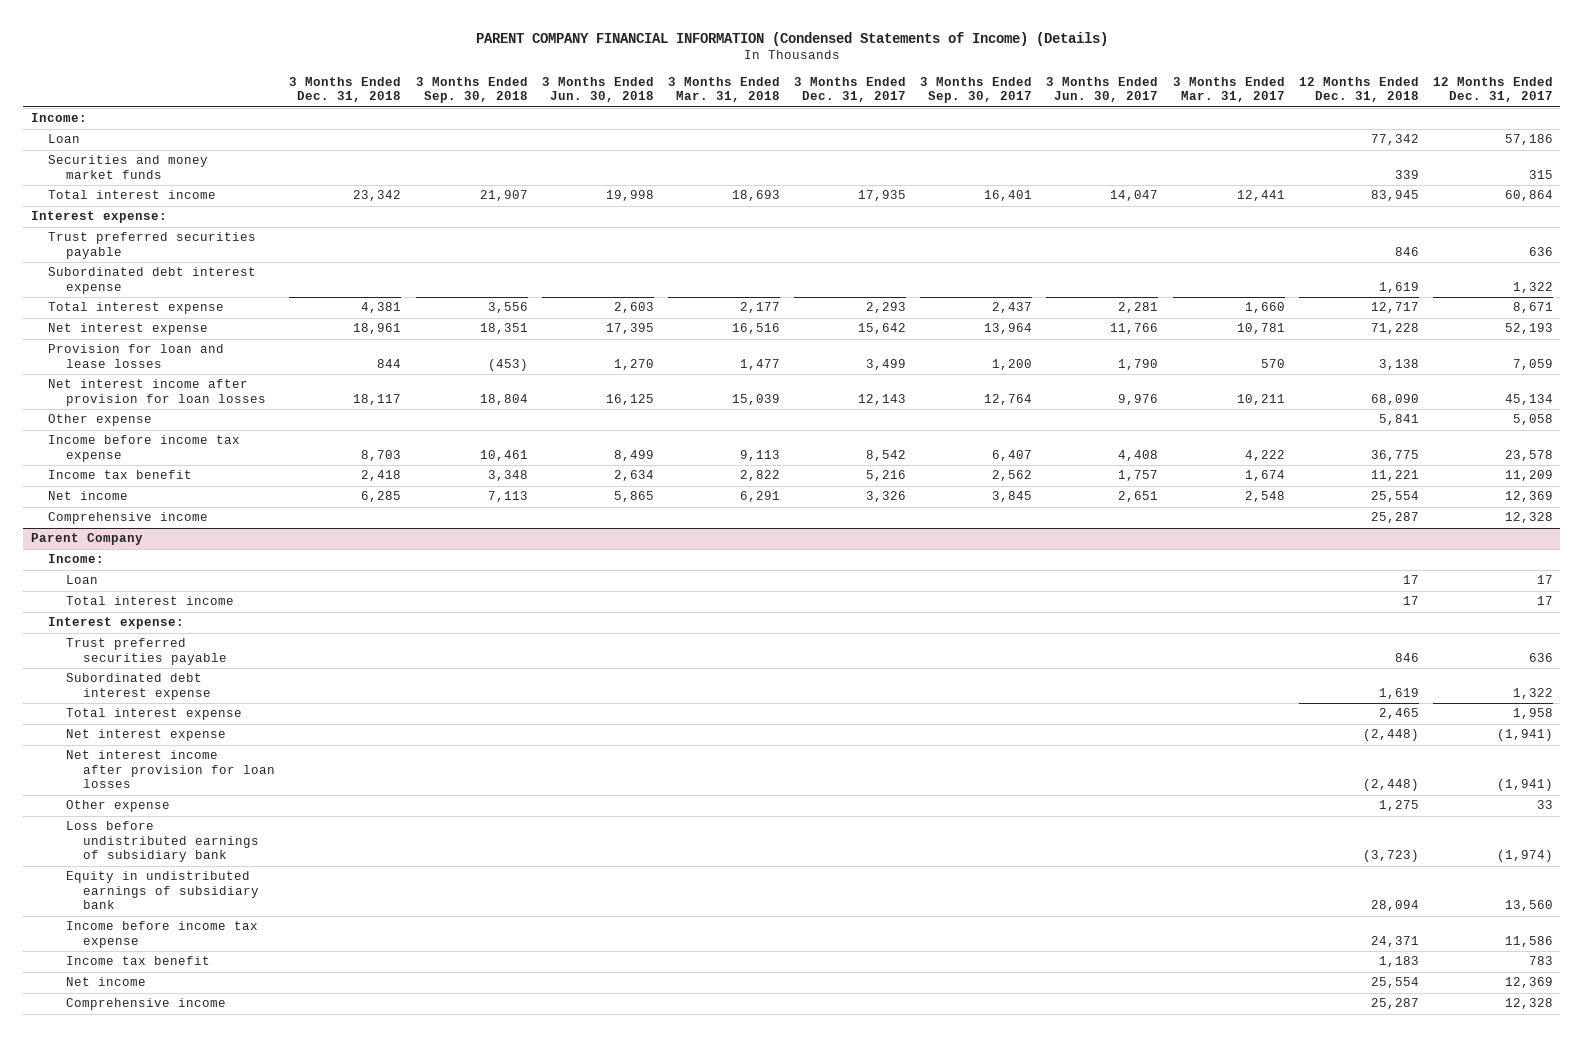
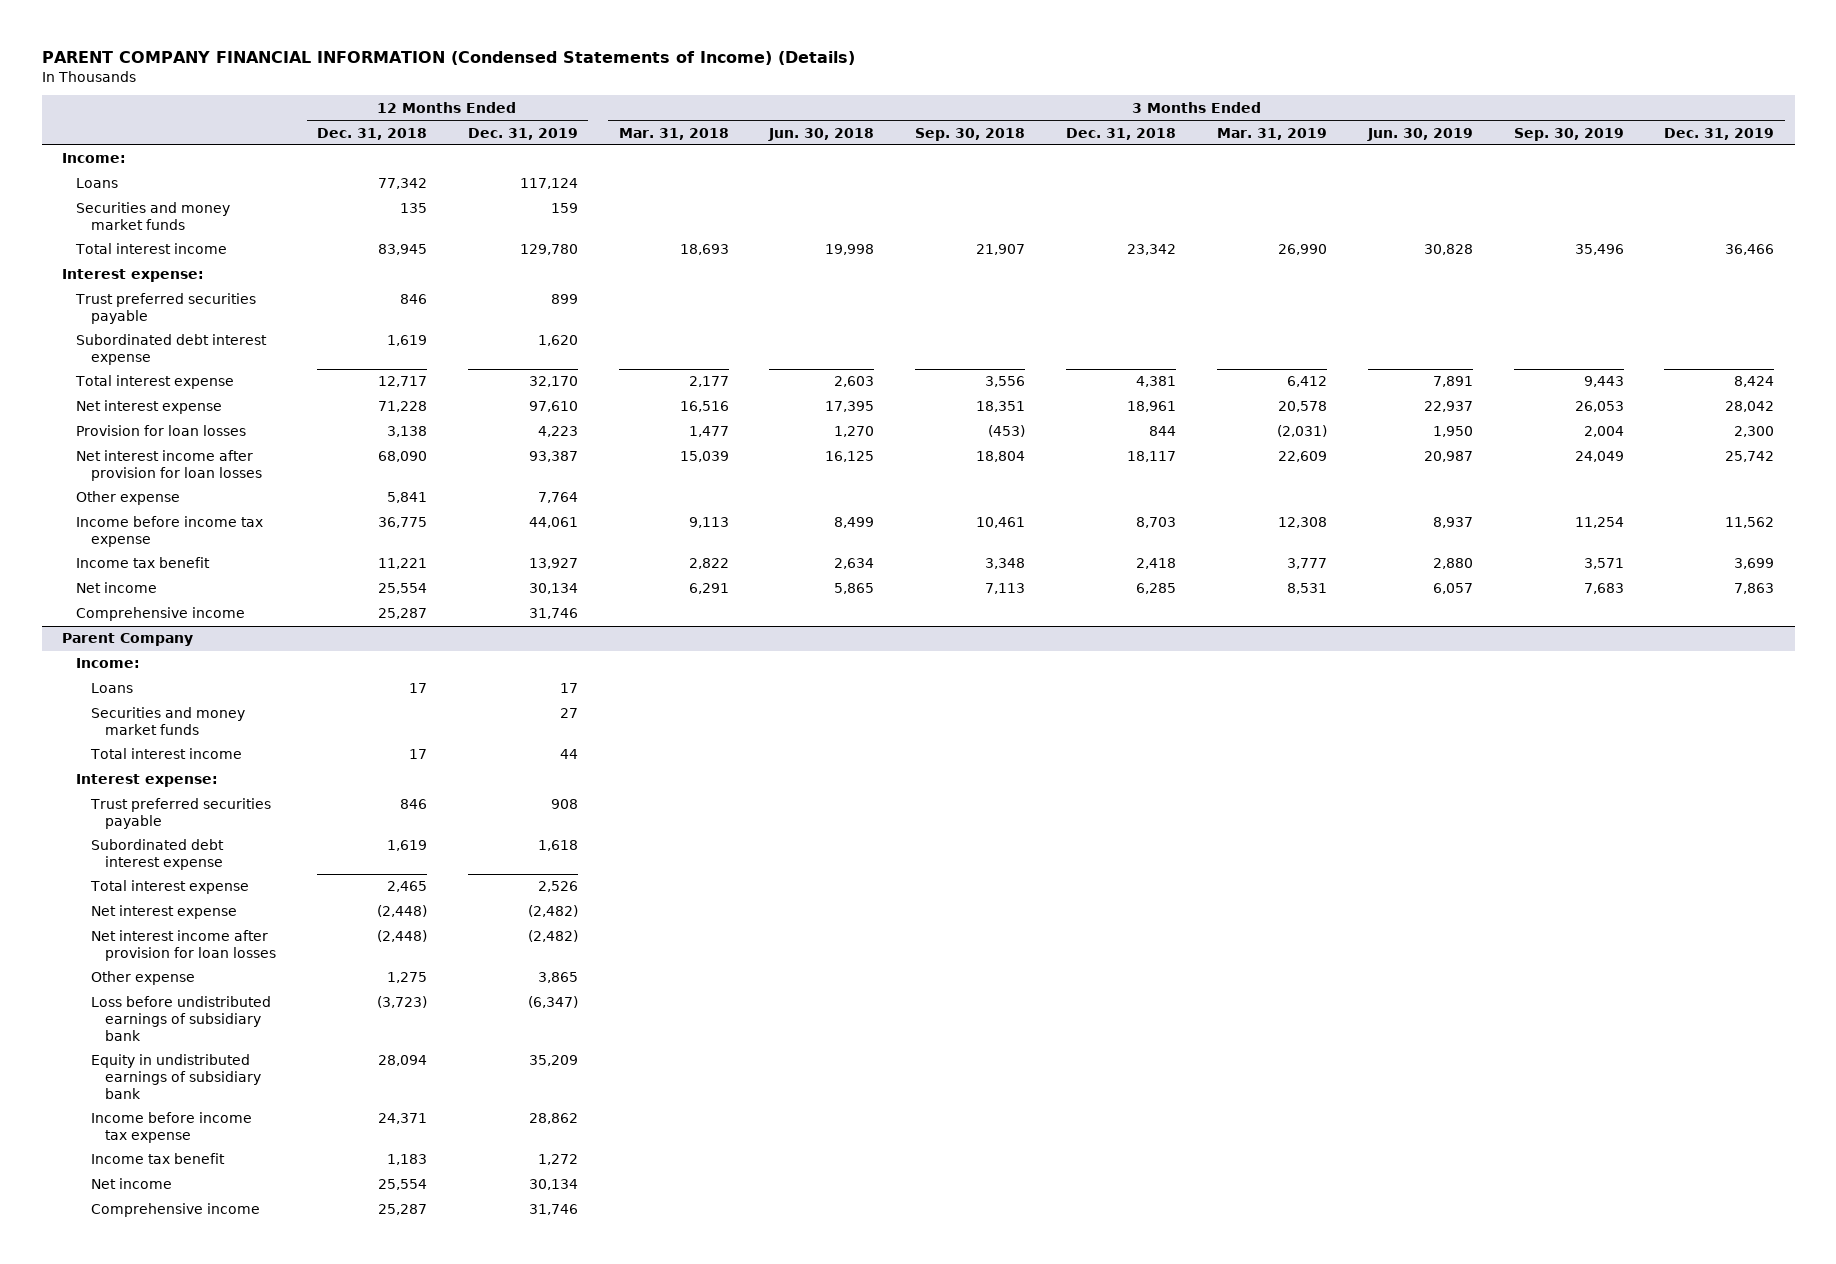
- | 3 Months Ended Dec. 31, 2018 | 3 Months Ended Sep. 30, 2018 | 3 Months Ended Jun. 30, 2018 | 3 Months Ended Mar. 31, 2018 | 3 Months Ended Dec. 31, 2017 | 3 Months Ended Sep. 30, 2017 | 3 Months Ended Jun. 30, 2017 | 3 Months Ended Mar. 31, 2017 | 12 Months Ended Dec. 31, 2018 | 12 Months Ended Dec. 31, 2017
+ | 12 Months Ended Dec. 31, 2018 | 12 Months Ended Dec. 31, 2019 | 3 Months Ended Mar. 31, 2018 | 3 Months Ended Jun. 30, 2018 | 3 Months Ended Sep. 30, 2018 | 3 Months Ended Dec. 31, 2018 | 3 Months Ended Mar. 31, 2019 | 3 Months Ended Jun. 30, 2019 | 3 Months Ended Sep. 30, 2019 | 3 Months Ended Dec. 31, 2019
- Loan | | | | | | | | | 77,342 | 57,186
- Securities and money market funds | | | | | | | | | 339 | 315
+ Loans | 77,342 | 117,124 | | | | | | | |
+ Securities and money market funds | 135 | 159 | | | | | | | |
- Provision for loan and lease losses | 844 | (453) | 1,270 | 1,477 | 3,499 | 1,200 | 1,790 | 570 | 3,138 | 7,059
+ Provision for loan losses | 3,138 | 4,223 | 1,477 | 1,270 | (453) | 844 | (2,031) | 1,950 | 2,004 | 2,300
@ Parent Company
- Loan | | | | | | | | | 17 | 17
+ Loans | 17 | 17 | | | | | | | |
+ Securities and money market funds | | 27 | | | | | | | |

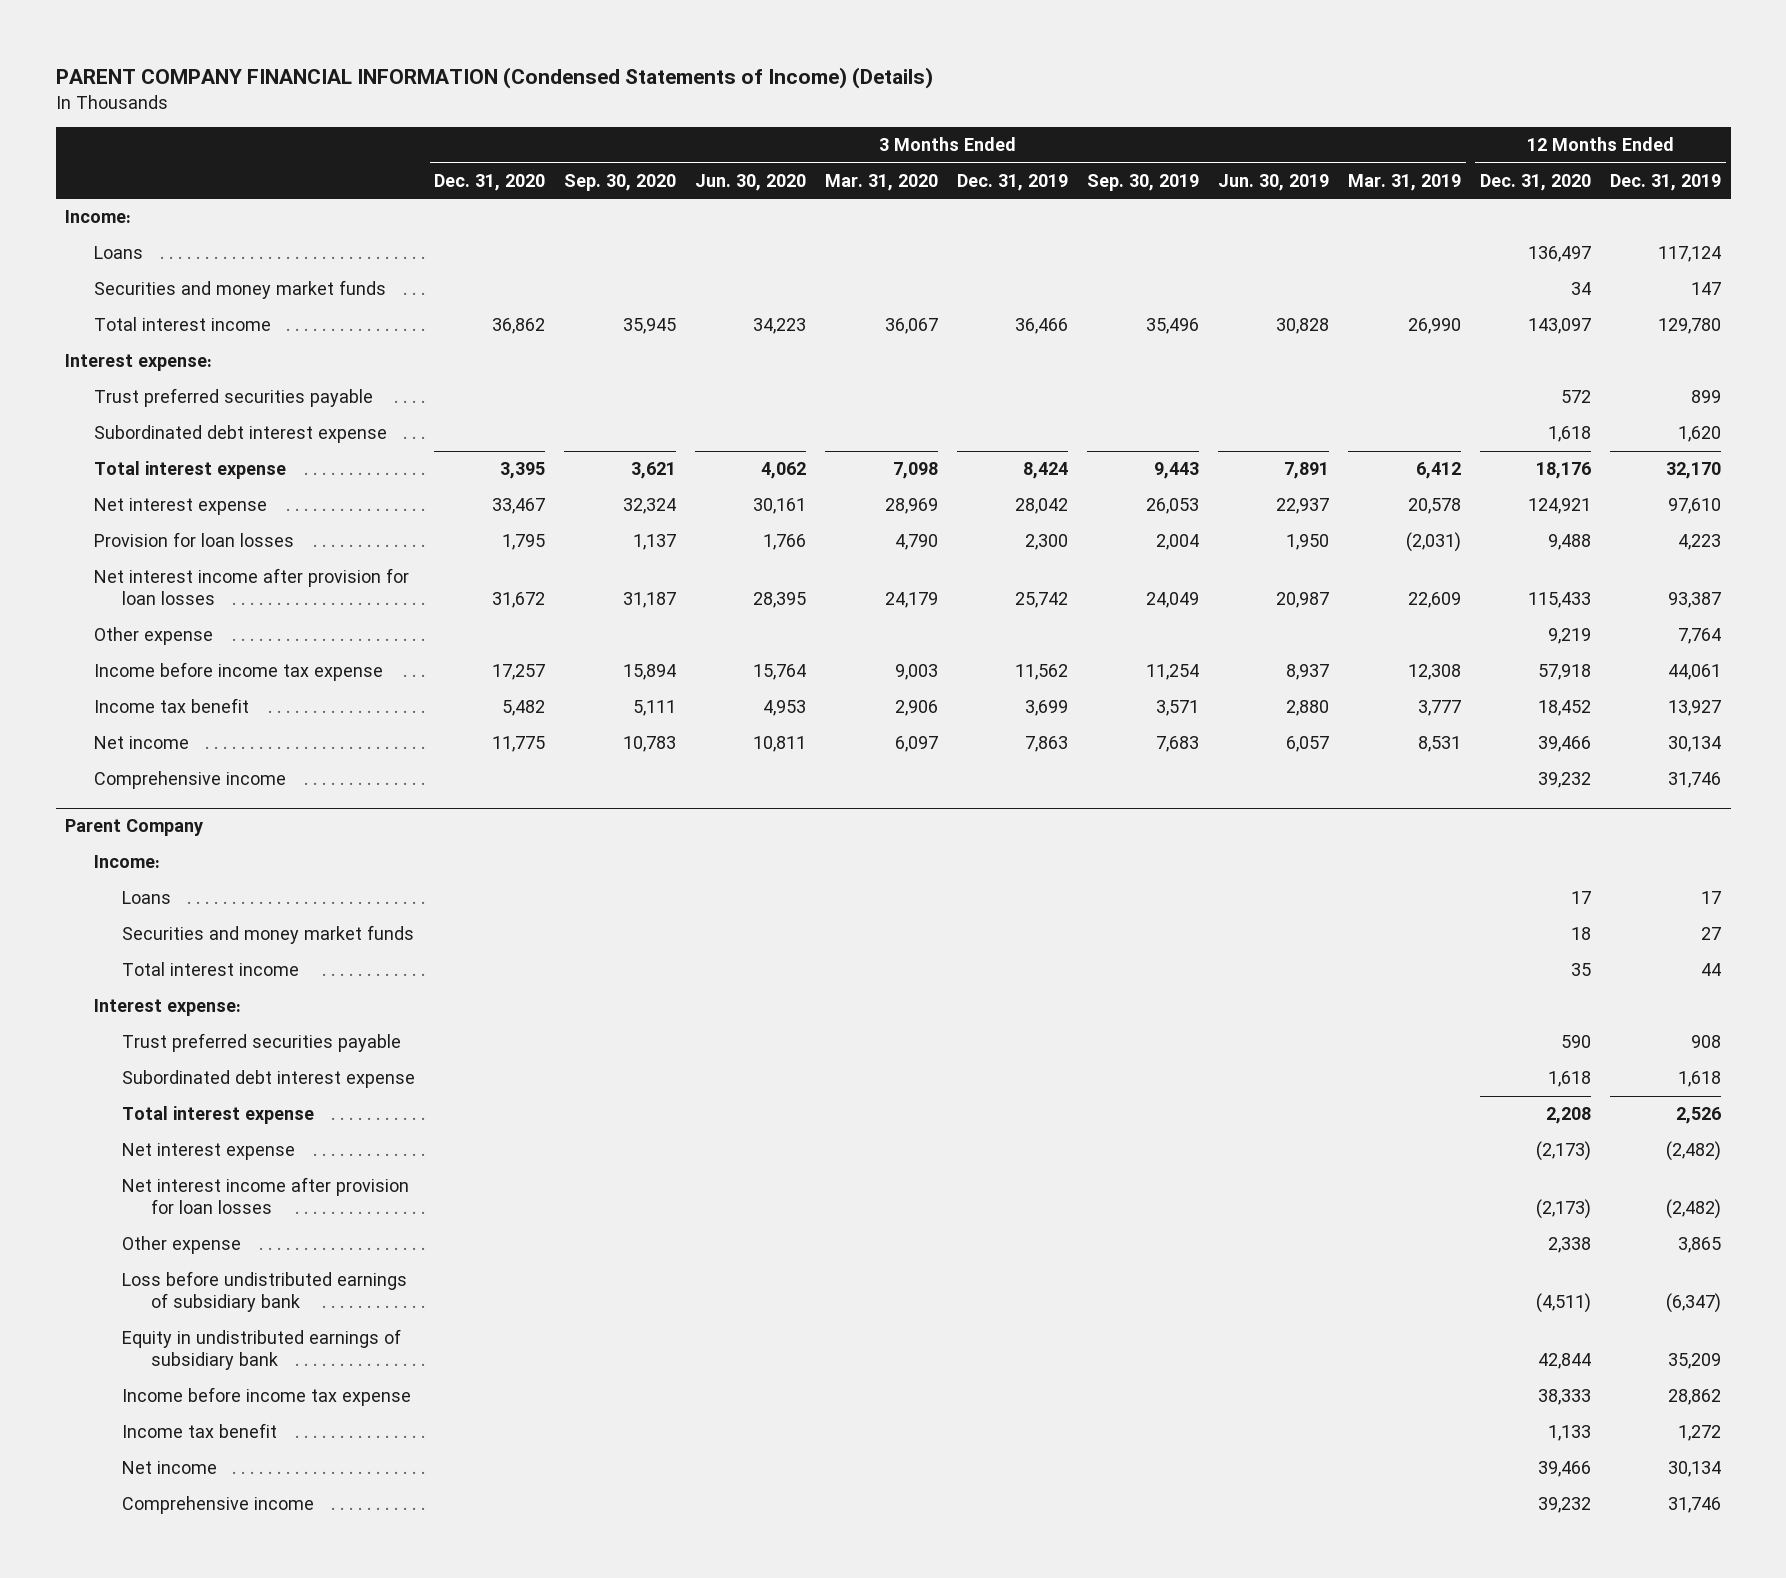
- | 12 Months Ended Dec. 31, 2018 | 12 Months Ended Dec. 31, 2019 | 3 Months Ended Mar. 31, 2018 | 3 Months Ended Jun. 30, 2018 | 3 Months Ended Sep. 30, 2018 | 3 Months Ended Dec. 31, 2018 | 3 Months Ended Mar. 31, 2019 | 3 Months Ended Jun. 30, 2019 | 3 Months Ended Sep. 30, 2019 | 3 Months Ended Dec. 31, 2019
+ | 3 Months Ended Dec. 31, 2020 | 3 Months Ended Sep. 30, 2020 | 3 Months Ended Jun. 30, 2020 | 3 Months Ended Mar. 31, 2020 | 3 Months Ended Dec. 31, 2019 | 3 Months Ended Sep. 30, 2019 | 3 Months Ended Jun. 30, 2019 | 3 Months Ended Mar. 31, 2019 | 12 Months Ended Dec. 31, 2020 | 12 Months Ended Dec. 31, 2019
- Securities and money market funds | 135 | 159 | | | | | | | |
+ Securities and money market funds | | | | | | | | | 34 | 147

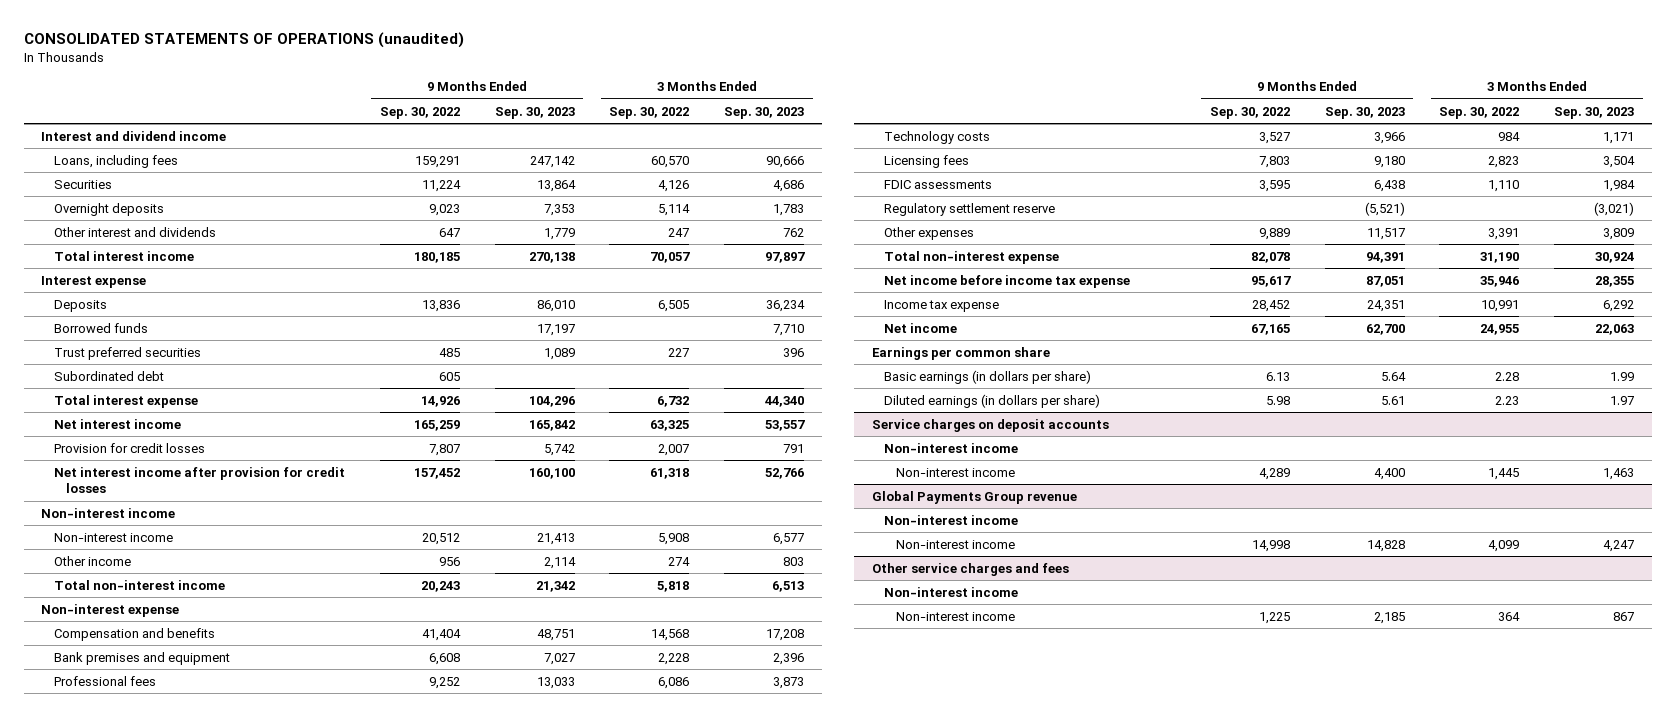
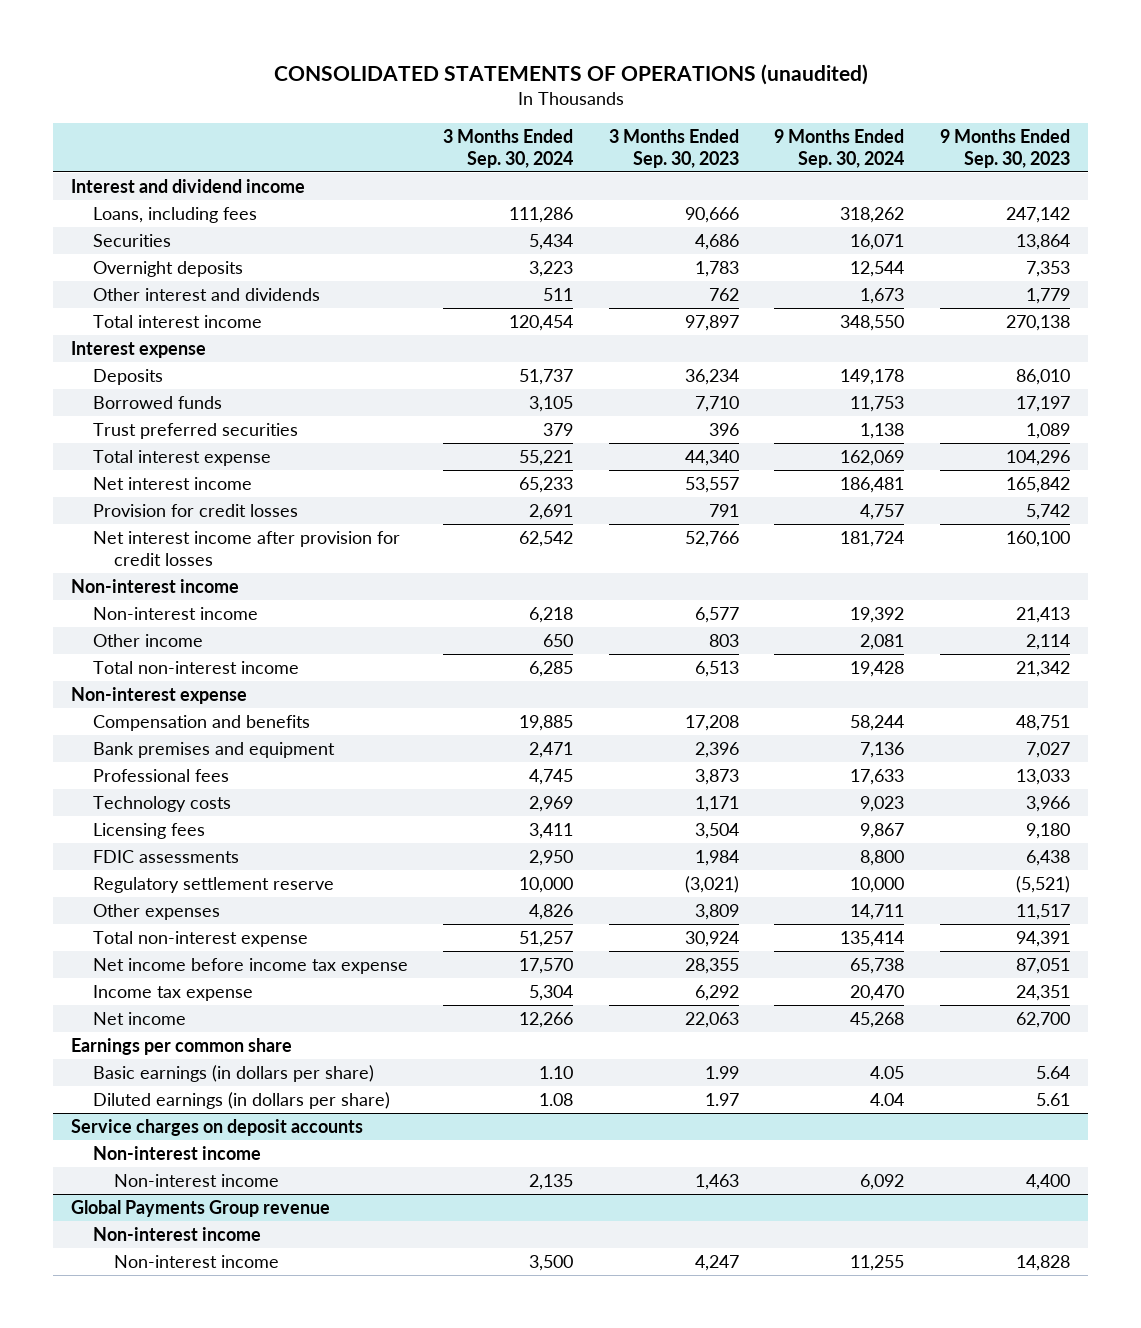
- | 9 Months Ended Sep. 30, 2022 | 9 Months Ended Sep. 30, 2023 | 3 Months Ended Sep. 30, 2022 | 3 Months Ended Sep. 30, 2023
+ | 3 Months Ended Sep. 30, 2024 | 3 Months Ended Sep. 30, 2023 | 9 Months Ended Sep. 30, 2024 | 9 Months Ended Sep. 30, 2023
- Subordinated debt | 605 | | |
- Other service charges and fees
- Non-interest income
- Non-interest income | 1,225 | 2,185 | 364 | 867

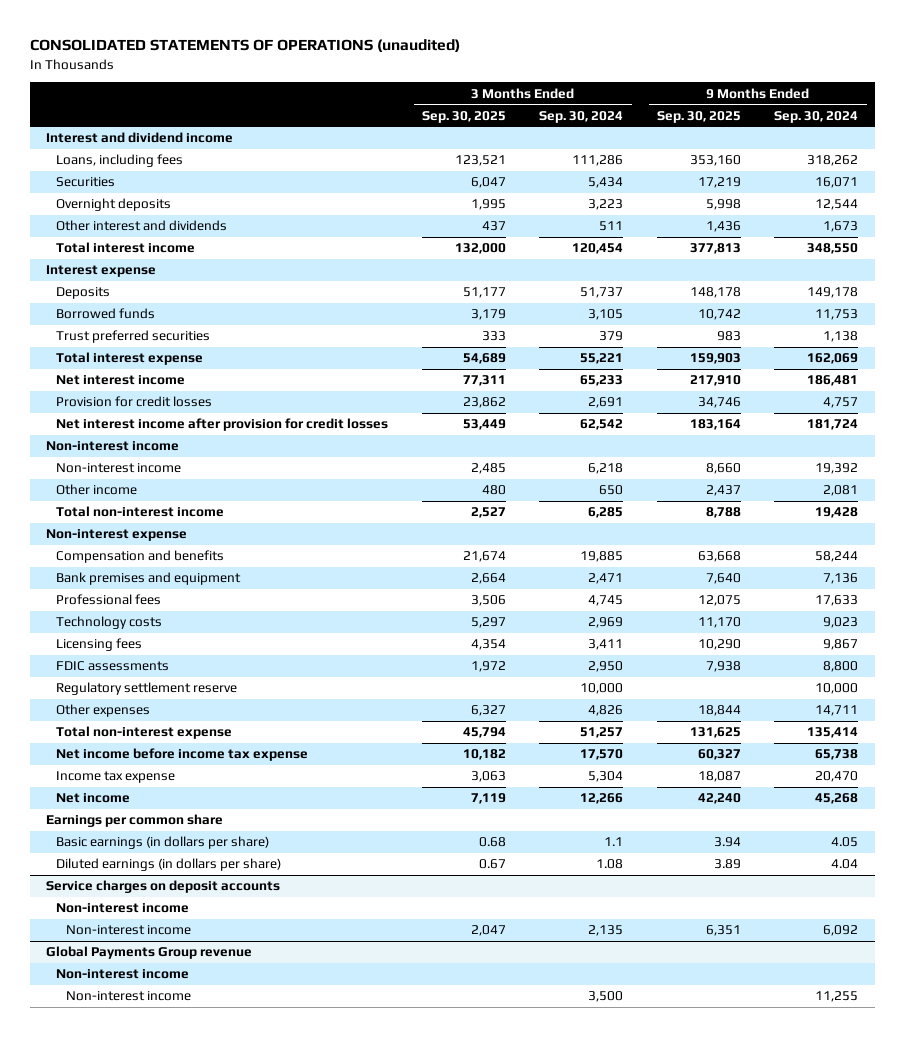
- | 3 Months Ended Sep. 30, 2024 | 3 Months Ended Sep. 30, 2023 | 9 Months Ended Sep. 30, 2024 | 9 Months Ended Sep. 30, 2023
+ | 3 Months Ended Sep. 30, 2025 | 3 Months Ended Sep. 30, 2024 | 9 Months Ended Sep. 30, 2025 | 9 Months Ended Sep. 30, 2024
- Basic earnings (in dollars per share) | 1.10 | 1.99 | 4.05 | 5.64
+ Basic earnings (in dollars per share) | 0.68 | 1.1 | 3.94 | 4.05

